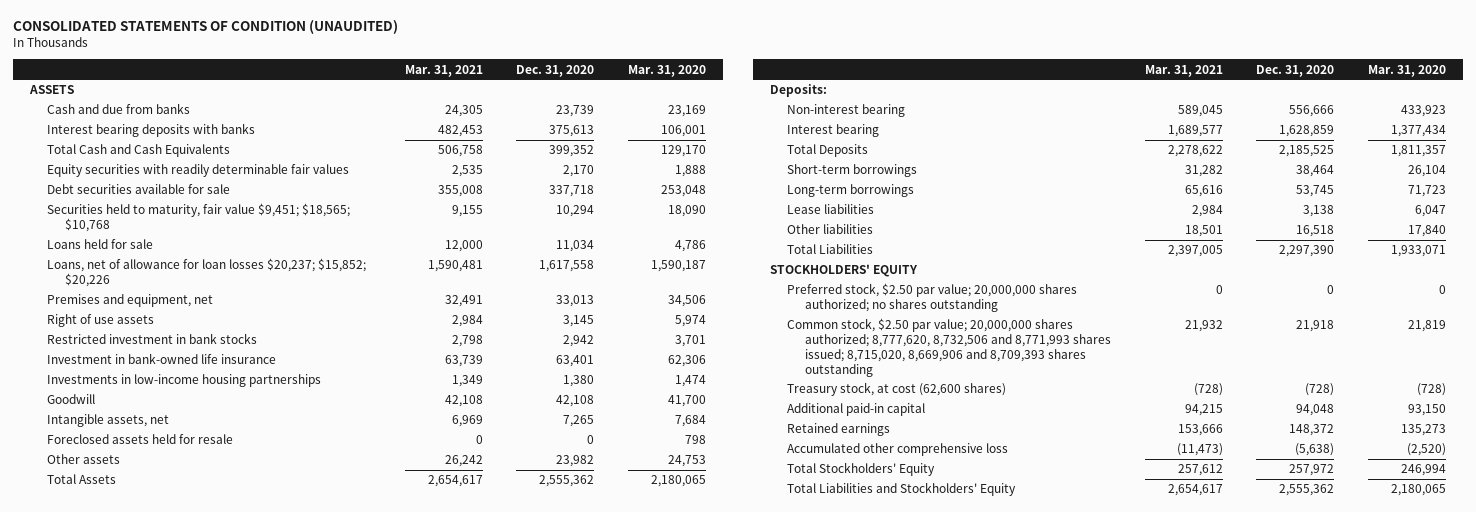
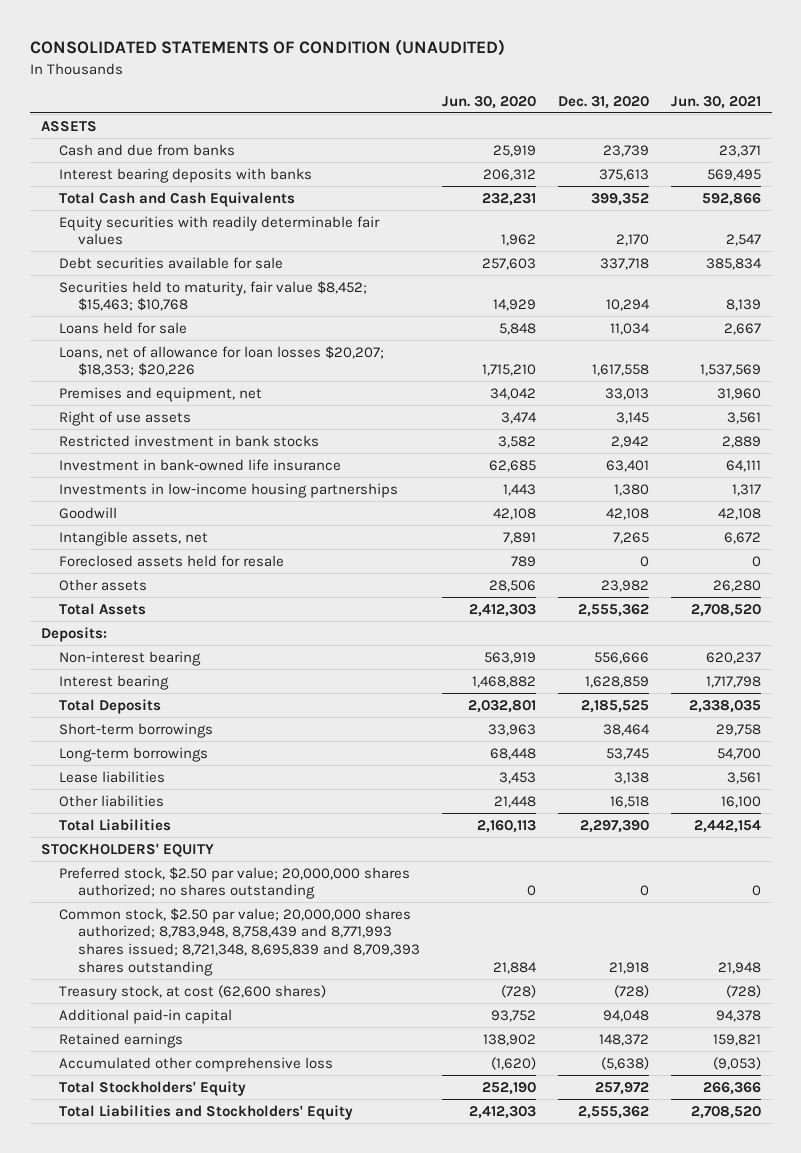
- | Mar. 31, 2021 | Dec. 31, 2020 | Mar. 31, 2020
+ | Jun. 30, 2020 | Dec. 31, 2020 | Jun. 30, 2021
- Securities held to maturity, fair value $9,451; $18,565; $10,768 | 9,155 | 10,294 | 18,090
+ Securities held to maturity, fair value $8,452; $15,463; $10,768 | 14,929 | 10,294 | 8,139
- Loans, net of allowance for loan losses $20,237; $15,852; $20,226 | 1,590,481 | 1,617,558 | 1,590,187
+ Loans, net of allowance for loan losses $20,207; $18,353; $20,226 | 1,715,210 | 1,617,558 | 1,537,569
- Common stock, $2.50 par value; 20,000,000 shares authorized; 8,777,620, 8,732,506 and 8,771,993 shares issued; 8,715,020, 8,669,906 and 8,709,393 shares outstanding | 21,932 | 21,918 | 21,819
+ Common stock, $2.50 par value; 20,000,000 shares authorized; 8,783,948, 8,758,439 and 8,771,993 shares issued; 8,721,348, 8,695,839 and 8,709,393 shares outstanding | 21,884 | 21,918 | 21,948

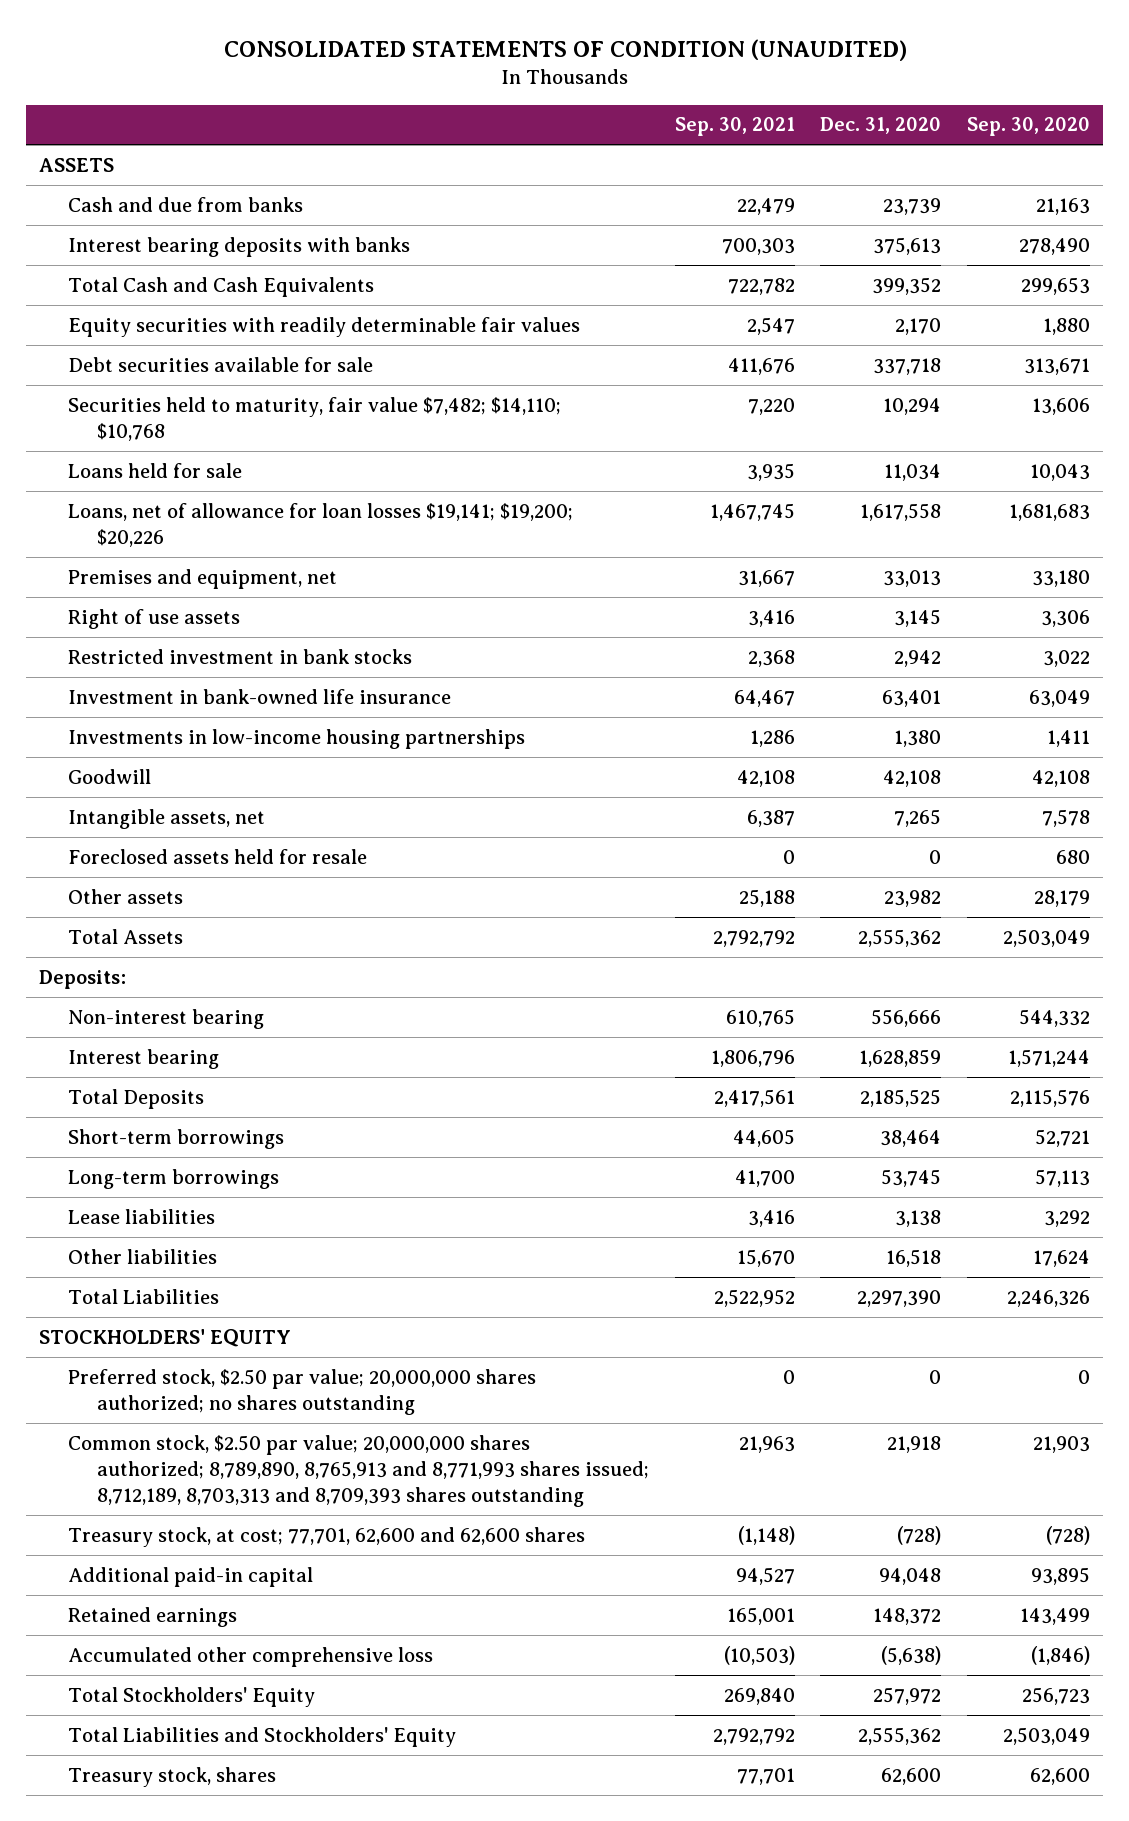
- | Jun. 30, 2020 | Dec. 31, 2020 | Jun. 30, 2021
+ | Sep. 30, 2021 | Dec. 31, 2020 | Sep. 30, 2020
- Securities held to maturity, fair value $8,452; $15,463; $10,768 | 14,929 | 10,294 | 8,139
+ Securities held to maturity, fair value $7,482; $14,110; $10,768 | 7,220 | 10,294 | 13,606
- Loans, net of allowance for loan losses $20,207; $18,353; $20,226 | 1,715,210 | 1,617,558 | 1,537,569
+ Loans, net of allowance for loan losses $19,141; $19,200; $20,226 | 1,467,745 | 1,617,558 | 1,681,683
- Common stock, $2.50 par value; 20,000,000 shares authorized; 8,783,948, 8,758,439 and 8,771,993 shares issued; 8,721,348, 8,695,839 and 8,709,393 shares outstanding | 21,884 | 21,918 | 21,948
- Treasury stock, at cost (62,600 shares) | (728) | (728) | (728)
+ Common stock, $2.50 par value; 20,000,000 shares authorized; 8,789,890, 8,765,913 and 8,771,993 shares issued; 8,712,189, 8,703,313 and 8,709,393 shares outstanding | 21,963 | 21,918 | 21,903
+ Treasury stock, at cost; 77,701, 62,600 and 62,600 shares | (1,148) | (728) | (728)
+ Treasury stock, shares | 77,701 | 62,600 | 62,600

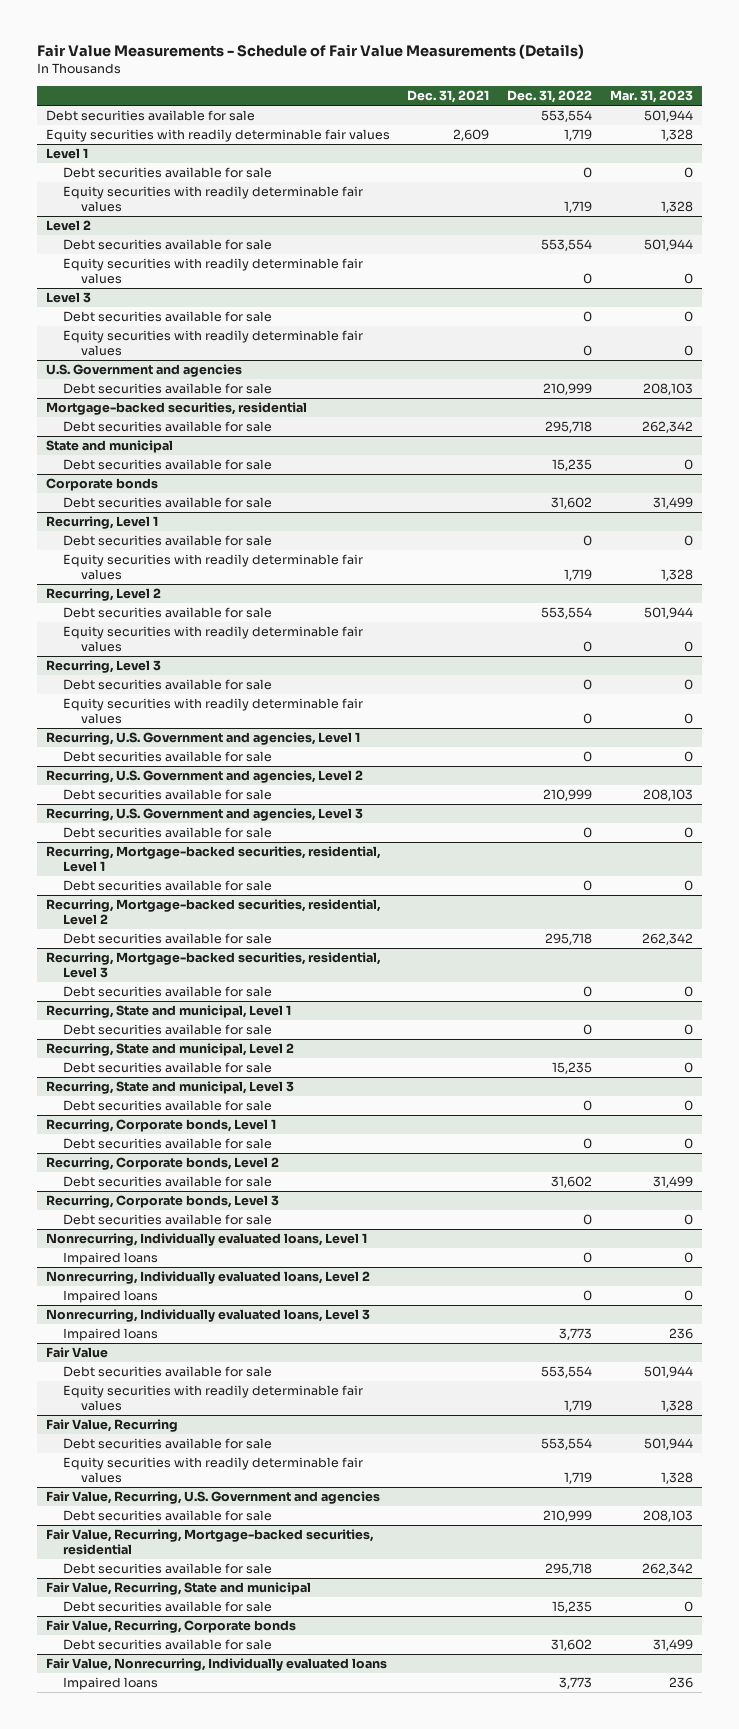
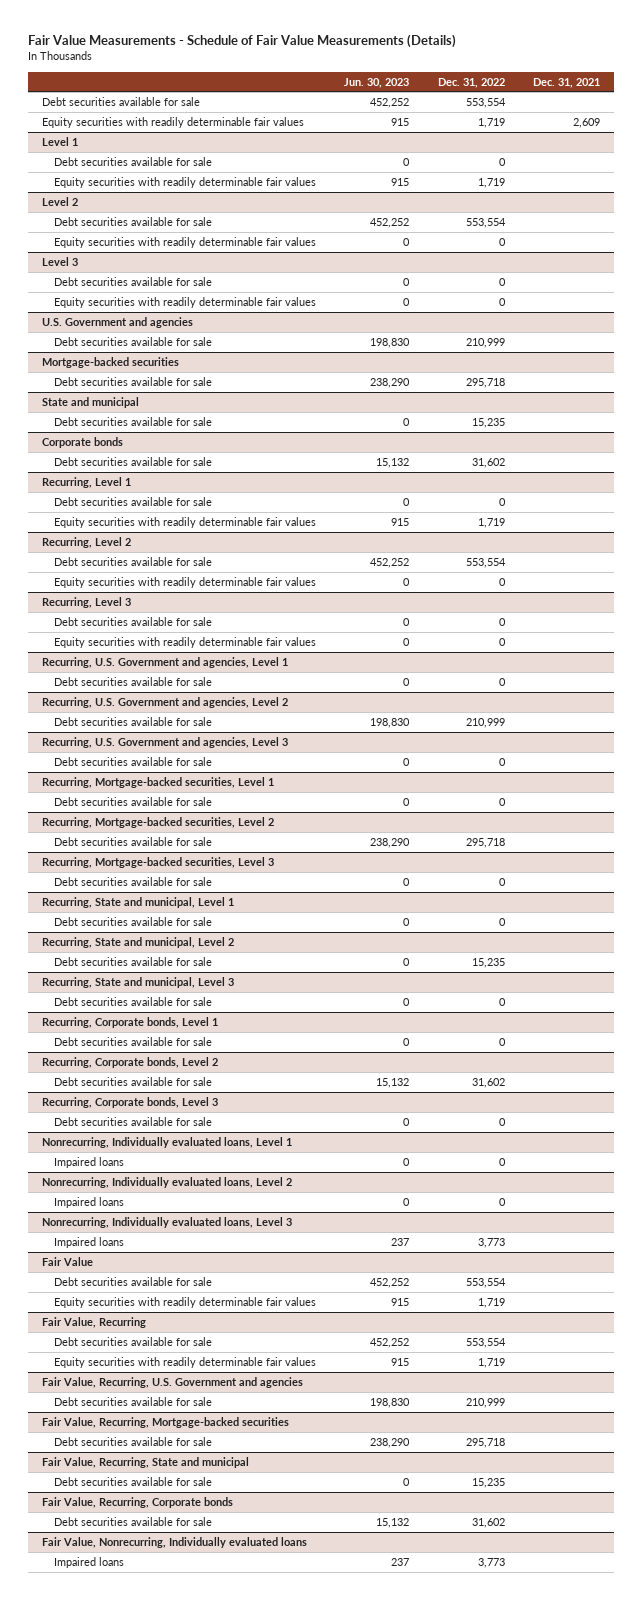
- | Dec. 31, 2021 | Dec. 31, 2022 | Mar. 31, 2023
+ | Jun. 30, 2023 | Dec. 31, 2022 | Dec. 31, 2021
- Mortgage-backed securities, residential
+ Mortgage-backed securities
- Recurring, Mortgage-backed securities, residential, Level 1
+ Recurring, Mortgage-backed securities, Level 1
- Recurring, Mortgage-backed securities, residential, Level 2
+ Recurring, Mortgage-backed securities, Level 2
- Recurring, Mortgage-backed securities, residential, Level 3
+ Recurring, Mortgage-backed securities, Level 3
- Fair Value, Recurring, Mortgage-backed securities, residential
+ Fair Value, Recurring, Mortgage-backed securities

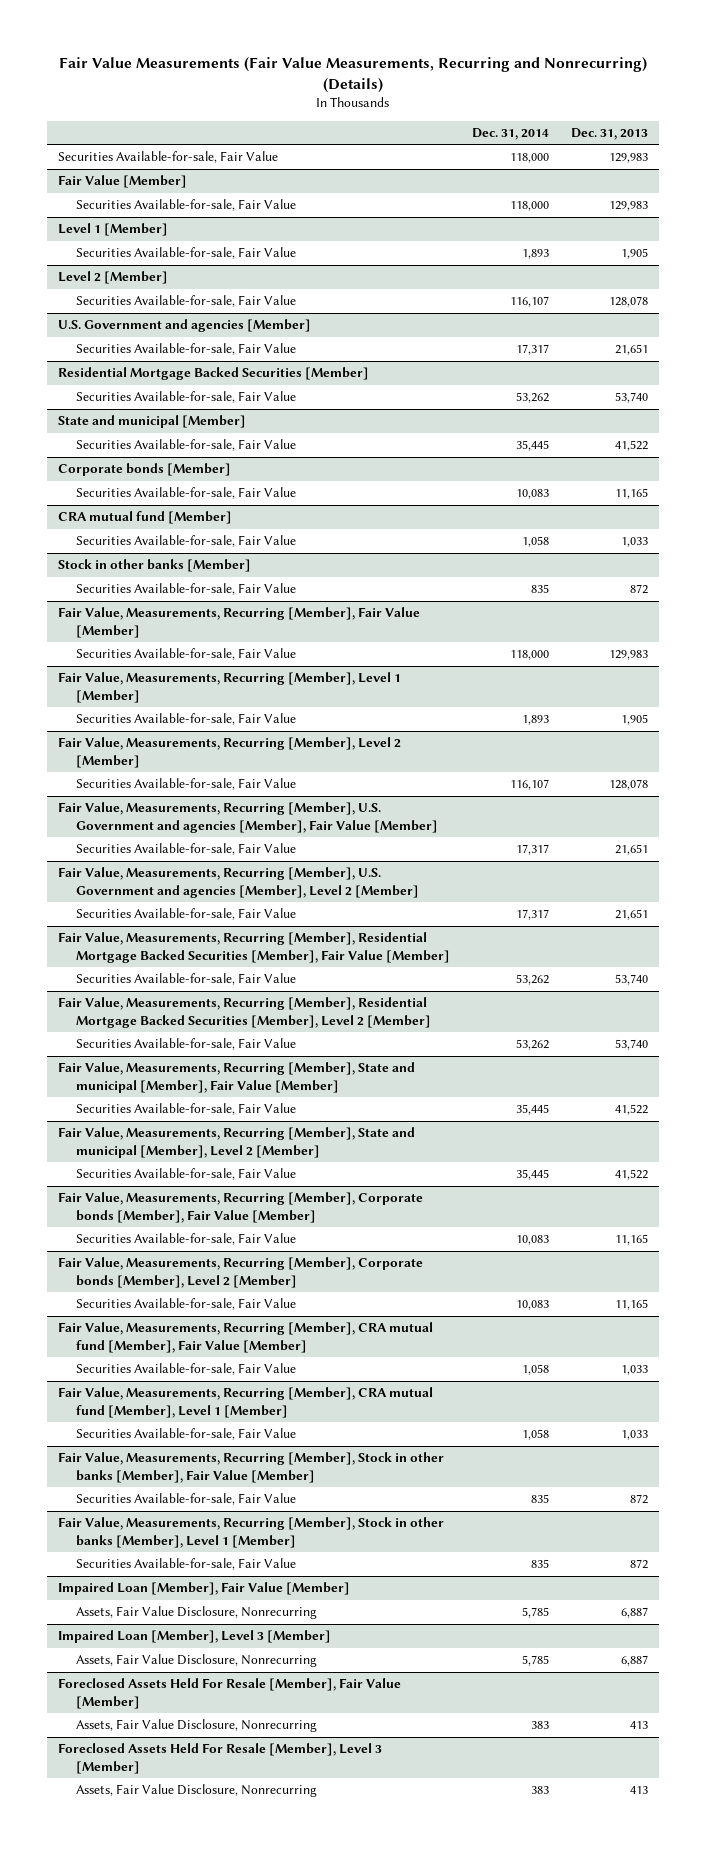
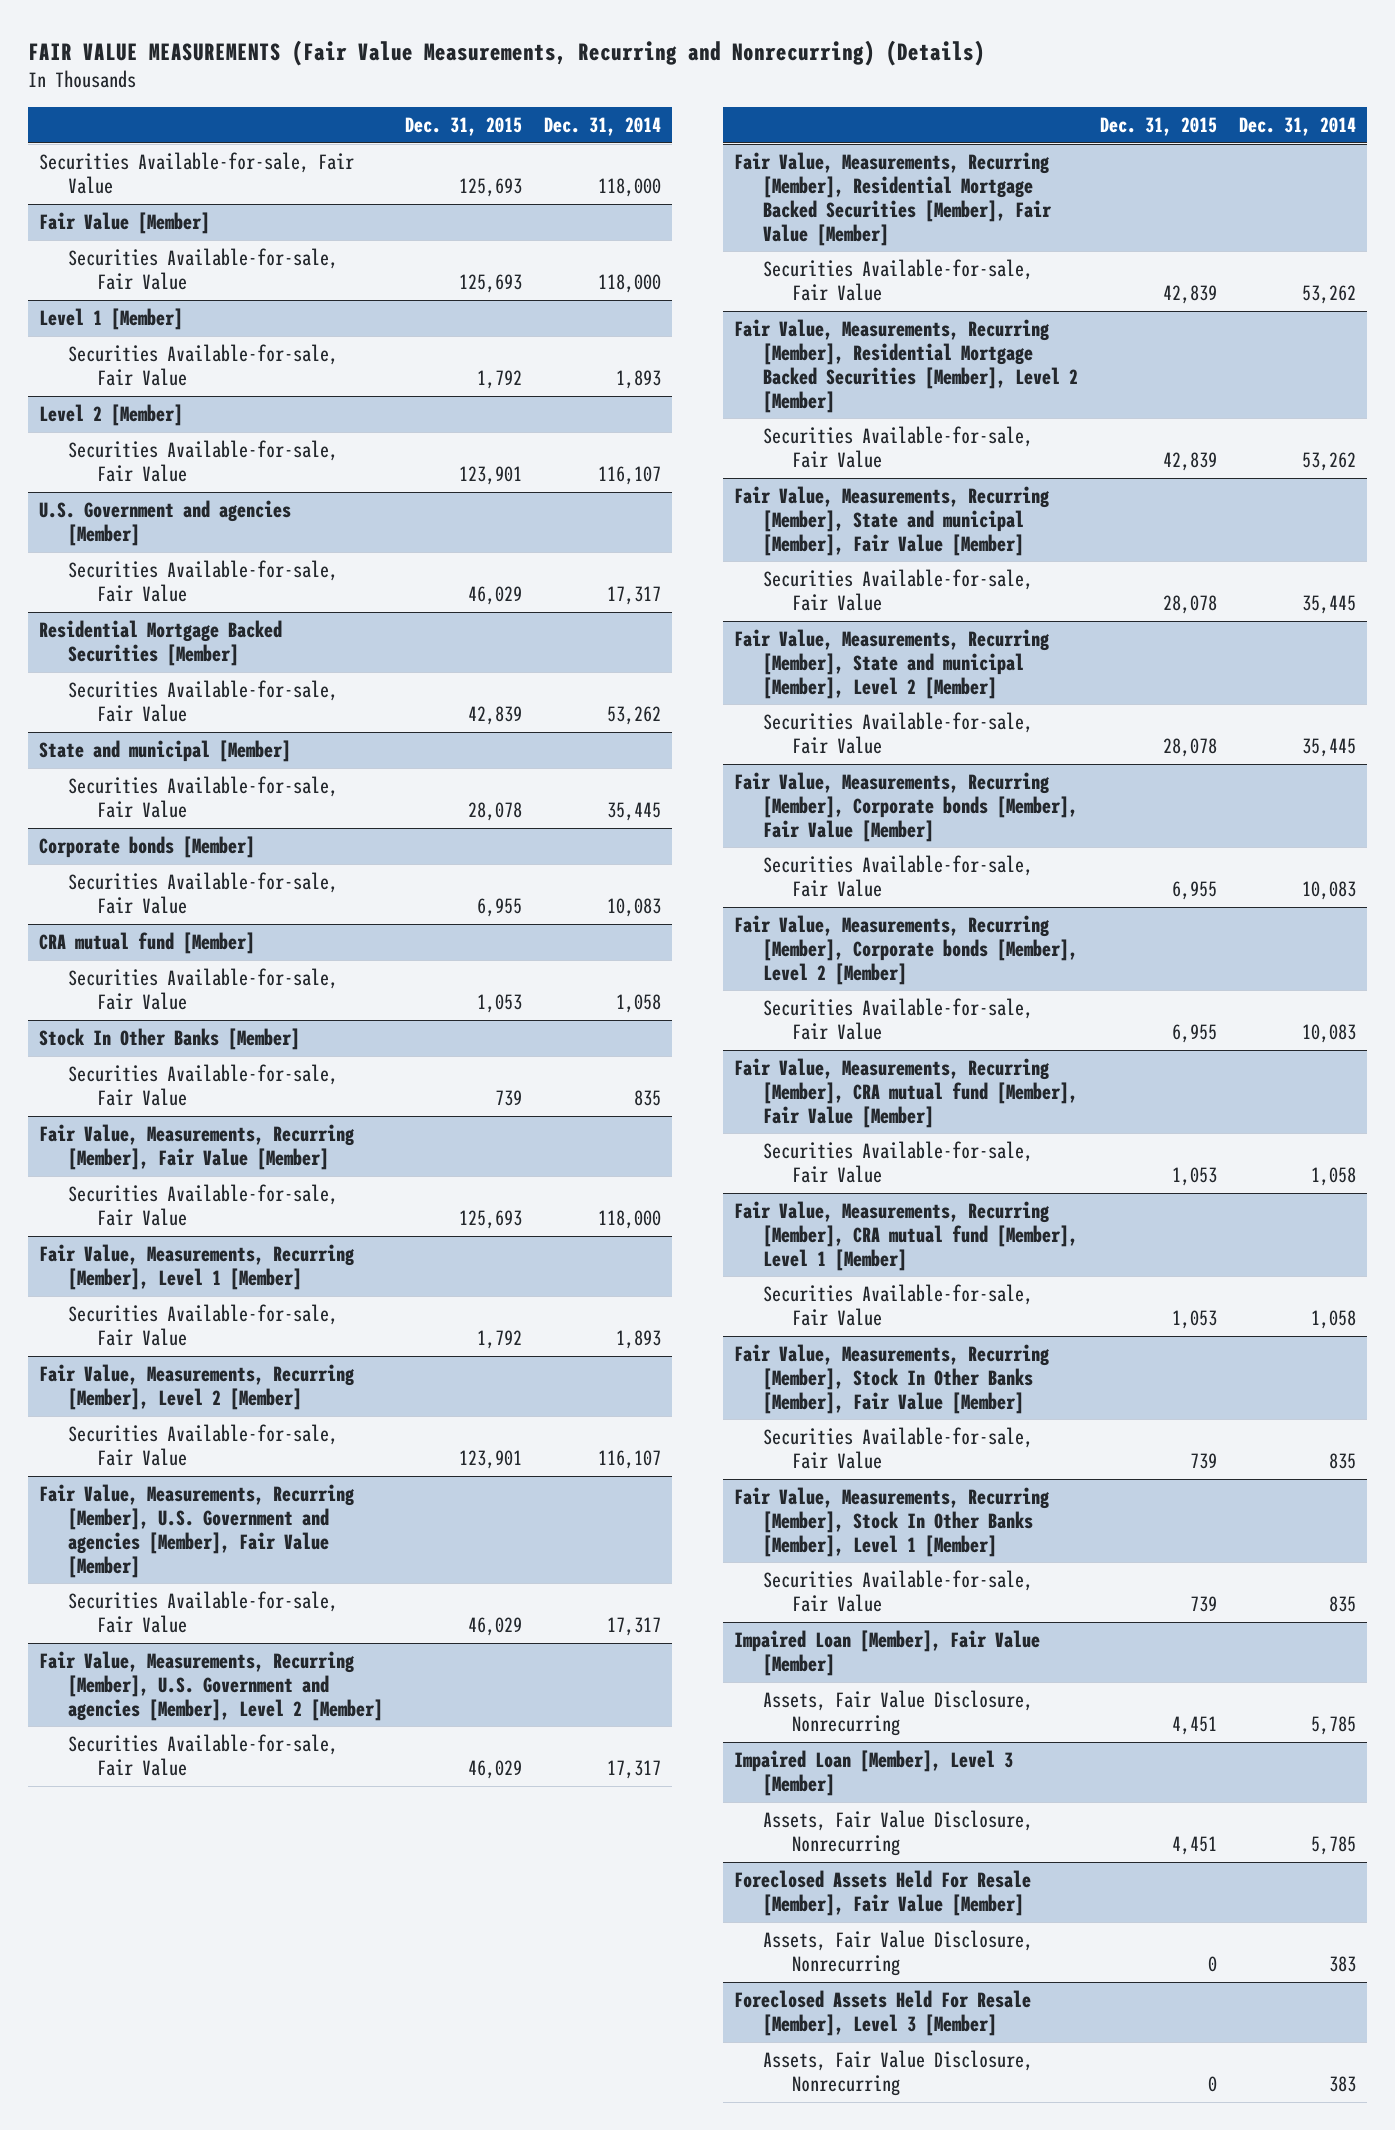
- Fair Value Measurements (Fair Value Measurements, Recurring and Nonrecurring) (Details)
+ FAIR VALUE MEASUREMENTS (Fair Value Measurements, Recurring and Nonrecurring) (Details)
- | Dec. 31, 2014 | Dec. 31, 2013
+ | Dec. 31, 2015 | Dec. 31, 2014
- Stock in other banks [Member]
+ Stock In Other Banks [Member]
- Fair Value, Measurements, Recurring [Member], Stock in other banks [Member], Fair Value [Member]
+ Fair Value, Measurements, Recurring [Member], Stock In Other Banks [Member], Fair Value [Member]
- Fair Value, Measurements, Recurring [Member], Stock in other banks [Member], Level 1 [Member]
+ Fair Value, Measurements, Recurring [Member], Stock In Other Banks [Member], Level 1 [Member]

